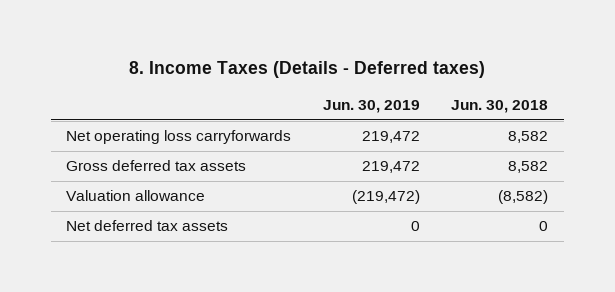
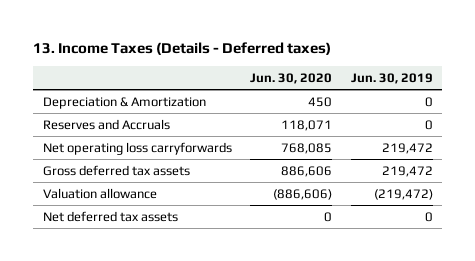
- 8. Income Taxes (Details - Deferred taxes)
+ 13. Income Taxes (Details - Deferred taxes)
- | Jun. 30, 2019 | Jun. 30, 2018
+ | Jun. 30, 2020 | Jun. 30, 2019
+ Depreciation & Amortization | 450 | 0
+ Reserves and Accruals | 118,071 | 0

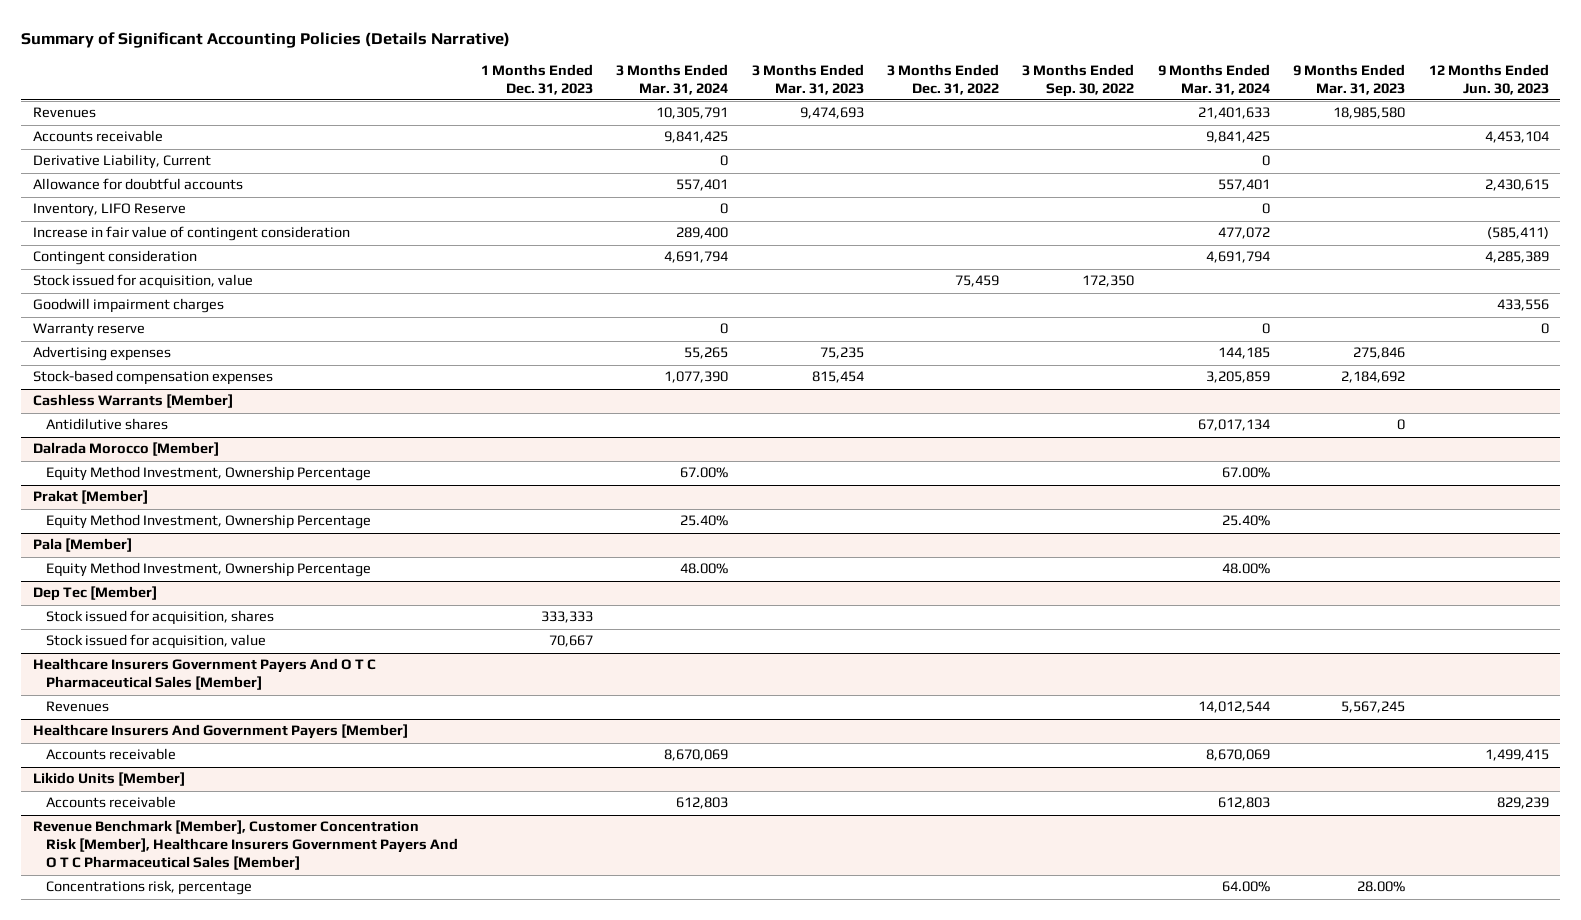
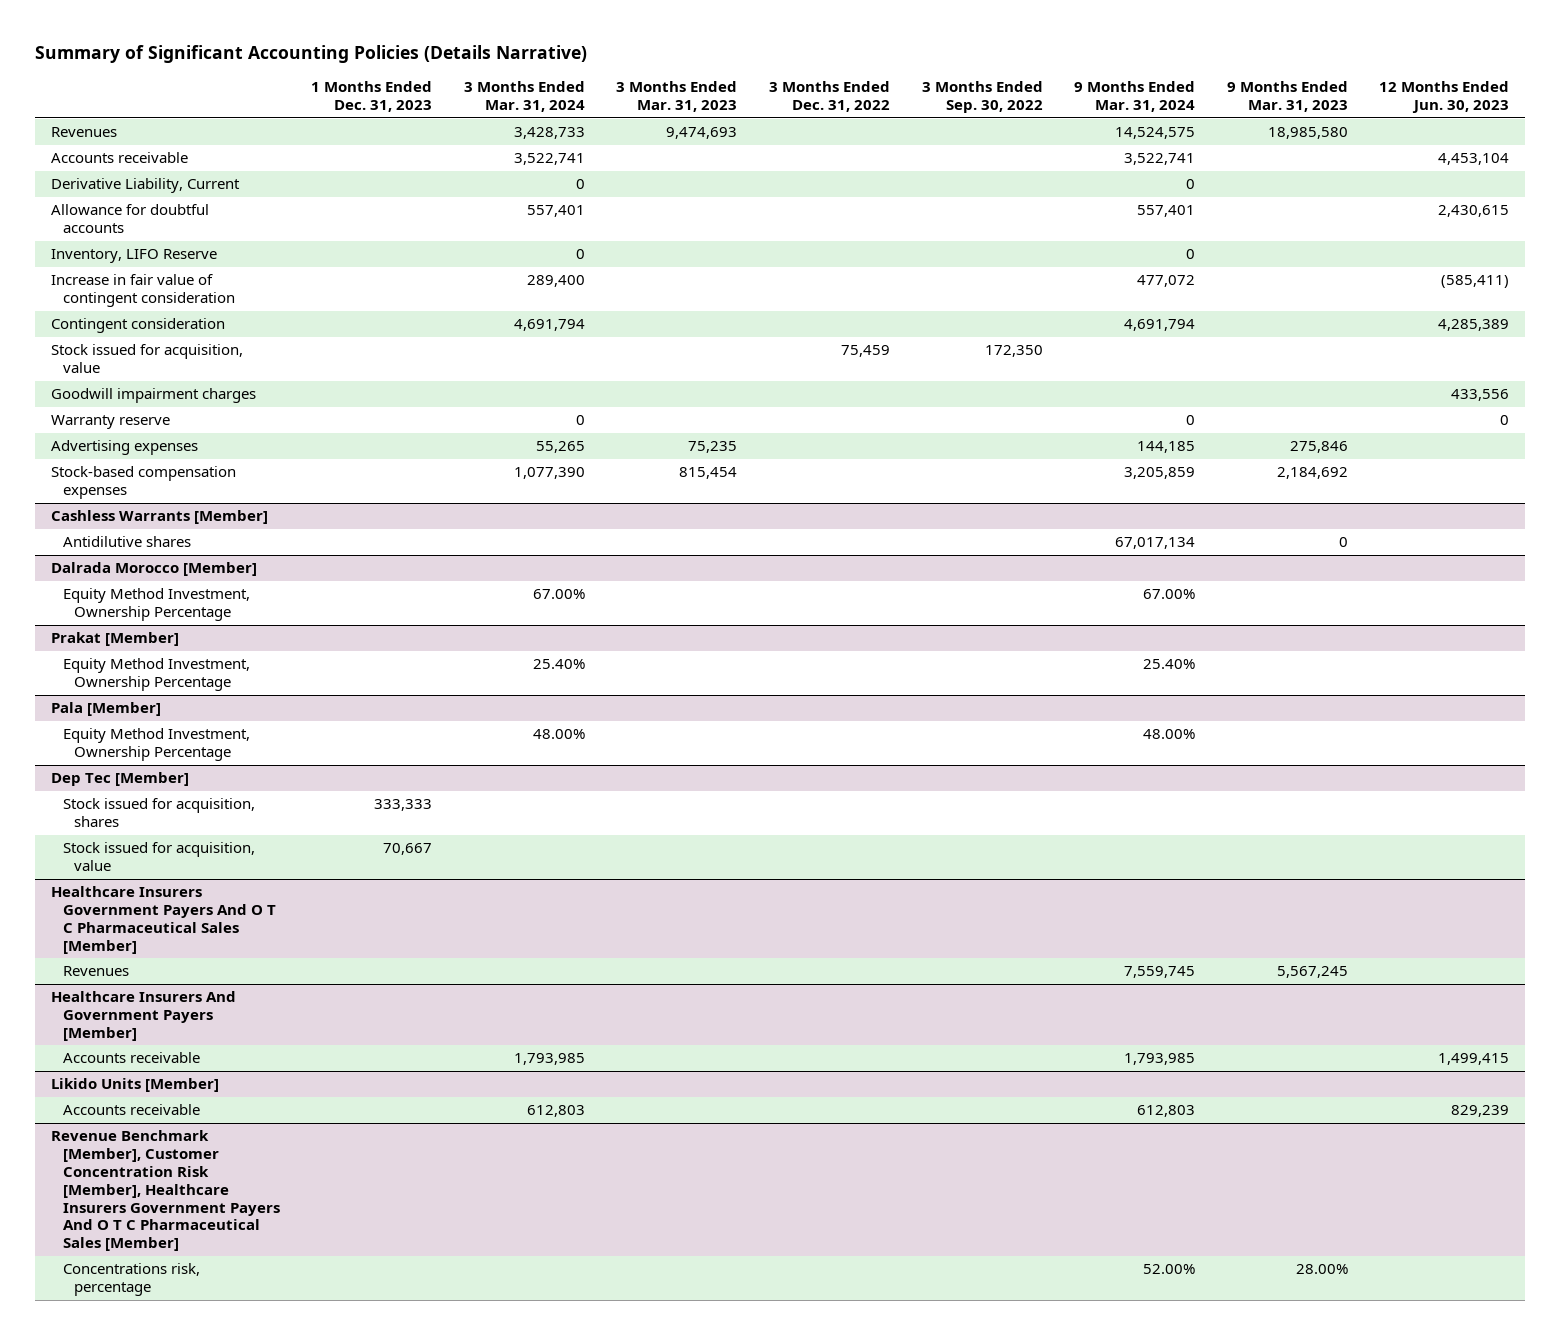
- Revenues | | 10,305,791 | 9,474,693 | | | 21,401,633 | 18,985,580 |
- Accounts receivable | | 9,841,425 | | | | 9,841,425 | | 4,453,104
+ Revenues | | 3,428,733 | 9,474,693 | | | 14,524,575 | 18,985,580 |
+ Accounts receivable | | 3,522,741 | | | | 3,522,741 | | 4,453,104
@ Healthcare Insurers Government Payers And O T C Pharmaceutical Sales [Member]
- Revenues | | | | | | 14,012,544 | 5,567,245 |
+ Revenues | | | | | | 7,559,745 | 5,567,245 |
@ Healthcare Insurers And Government Payers [Member]
- Accounts receivable | | 8,670,069 | | | | 8,670,069 | | 1,499,415
+ Accounts receivable | | 1,793,985 | | | | 1,793,985 | | 1,499,415
@ Revenue Benchmark [Member], Customer Concentration Risk [Member], Healthcare Insurers Government Payers And O T C Pharmaceutical Sales [Member]
- Concentrations risk, percentage | | | | | | 64.00% | 28.00% |
+ Concentrations risk, percentage | | | | | | 52.00% | 28.00% |

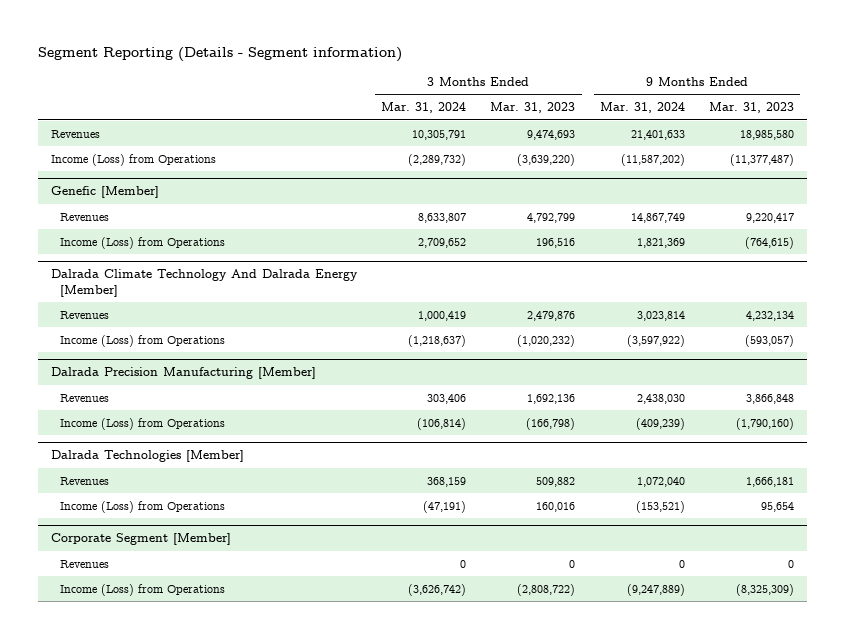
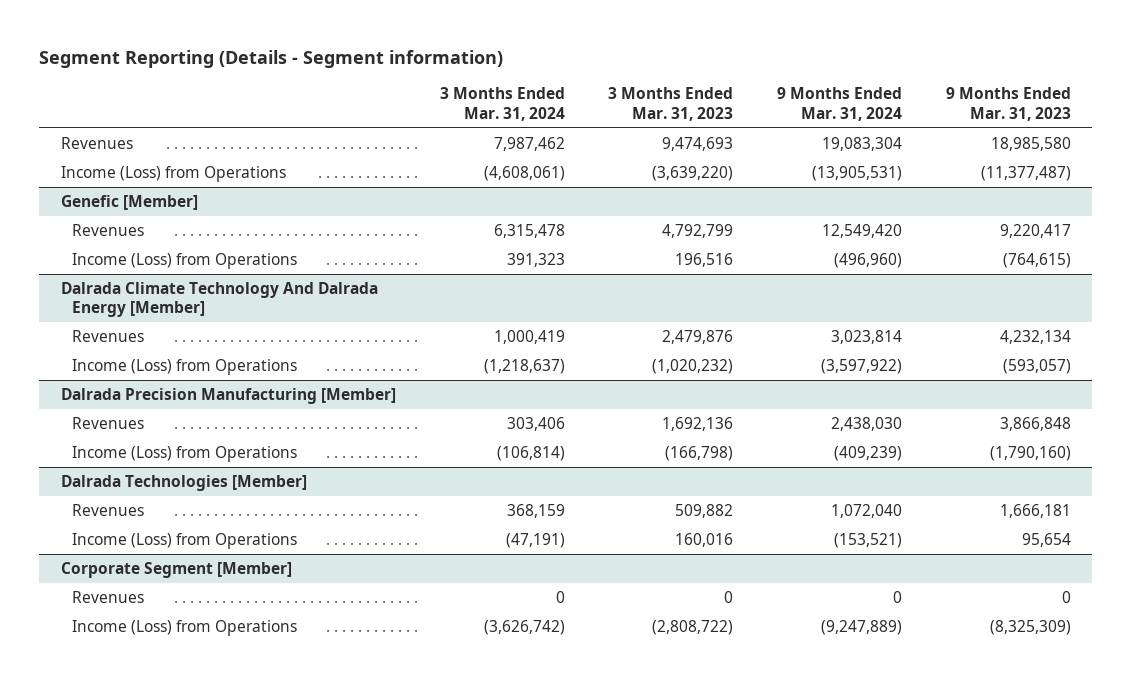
- Revenues | 10,305,791 | 9,474,693 | 21,401,633 | 18,985,580
- Income (Loss) from Operations | (2,289,732) | (3,639,220) | (11,587,202) | (11,377,487)
+ Revenues | 7,987,462 | 9,474,693 | 19,083,304 | 18,985,580
+ Income (Loss) from Operations | (4,608,061) | (3,639,220) | (13,905,531) | (11,377,487)
@ Genefic [Member]
- Revenues | 8,633,807 | 4,792,799 | 14,867,749 | 9,220,417
- Income (Loss) from Operations | 2,709,652 | 196,516 | 1,821,369 | (764,615)
+ Revenues | 6,315,478 | 4,792,799 | 12,549,420 | 9,220,417
+ Income (Loss) from Operations | 391,323 | 196,516 | (496,960) | (764,615)

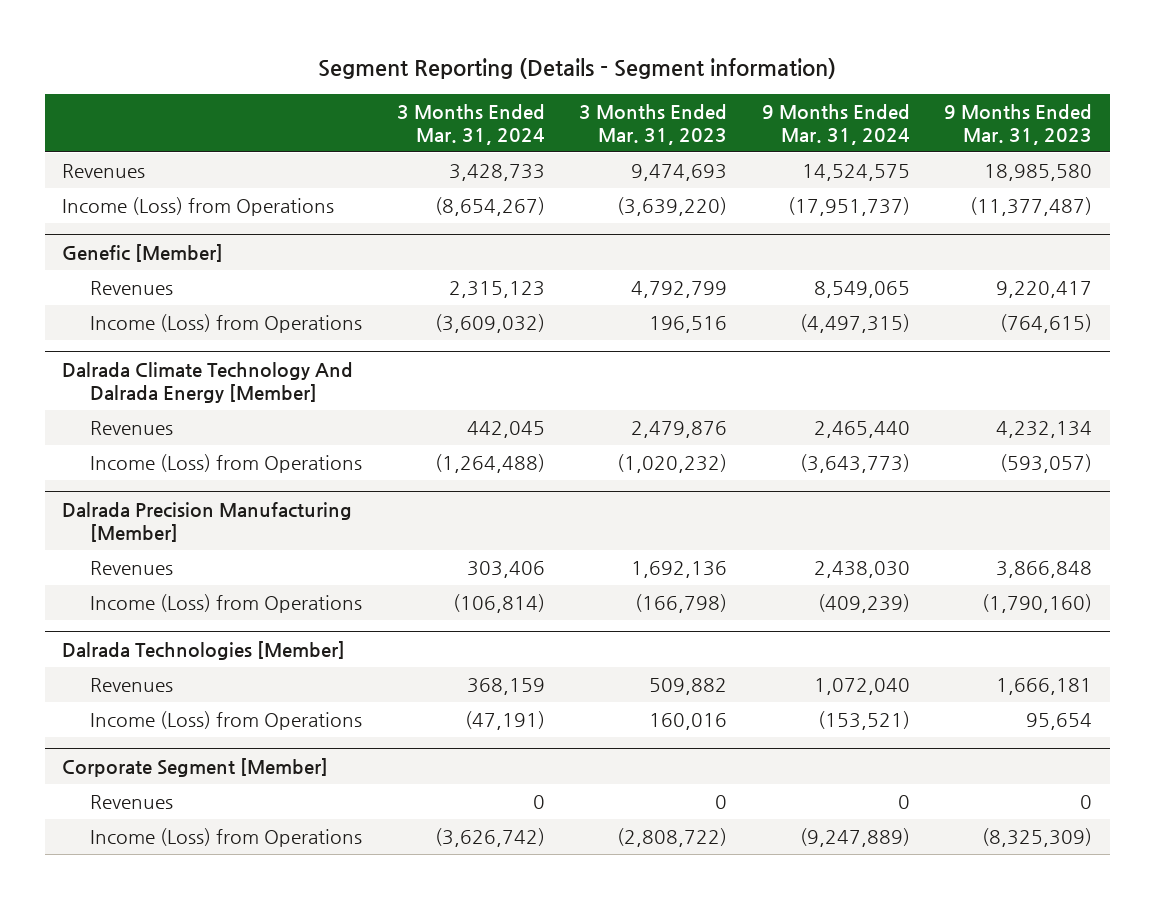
- Revenues | 7,987,462 | 9,474,693 | 19,083,304 | 18,985,580
- Income (Loss) from Operations | (4,608,061) | (3,639,220) | (13,905,531) | (11,377,487)
+ Revenues | 3,428,733 | 9,474,693 | 14,524,575 | 18,985,580
+ Income (Loss) from Operations | (8,654,267) | (3,639,220) | (17,951,737) | (11,377,487)
@ Genefic [Member]
- Revenues | 6,315,478 | 4,792,799 | 12,549,420 | 9,220,417
- Income (Loss) from Operations | 391,323 | 196,516 | (496,960) | (764,615)
+ Revenues | 2,315,123 | 4,792,799 | 8,549,065 | 9,220,417
+ Income (Loss) from Operations | (3,609,032) | 196,516 | (4,497,315) | (764,615)
@ Dalrada Climate Technology And Dalrada Energy [Member]
- Revenues | 1,000,419 | 2,479,876 | 3,023,814 | 4,232,134
- Income (Loss) from Operations | (1,218,637) | (1,020,232) | (3,597,922) | (593,057)
+ Revenues | 442,045 | 2,479,876 | 2,465,440 | 4,232,134
+ Income (Loss) from Operations | (1,264,488) | (1,020,232) | (3,643,773) | (593,057)

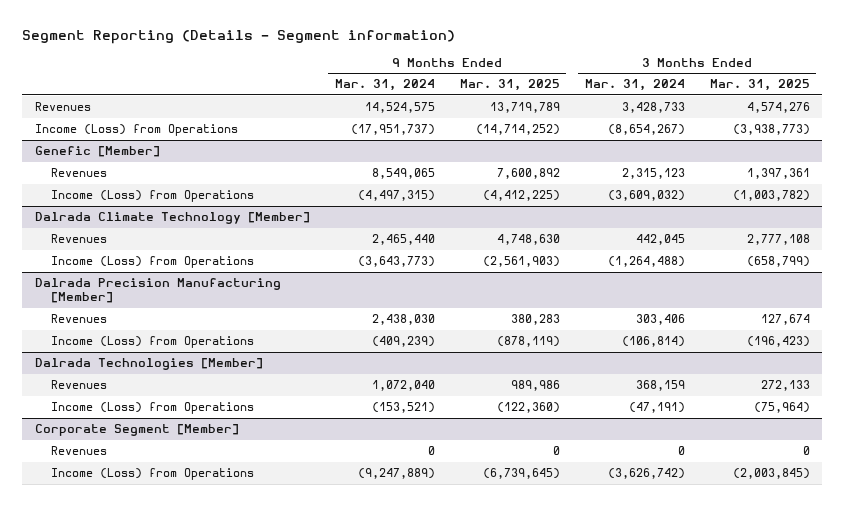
- | 3 Months Ended Mar. 31, 2024 | 3 Months Ended Mar. 31, 2023 | 9 Months Ended Mar. 31, 2024 | 9 Months Ended Mar. 31, 2023
+ | 9 Months Ended Mar. 31, 2024 | 9 Months Ended Mar. 31, 2025 | 3 Months Ended Mar. 31, 2024 | 3 Months Ended Mar. 31, 2025
- Dalrada Climate Technology And Dalrada Energy [Member]
+ Dalrada Climate Technology [Member]

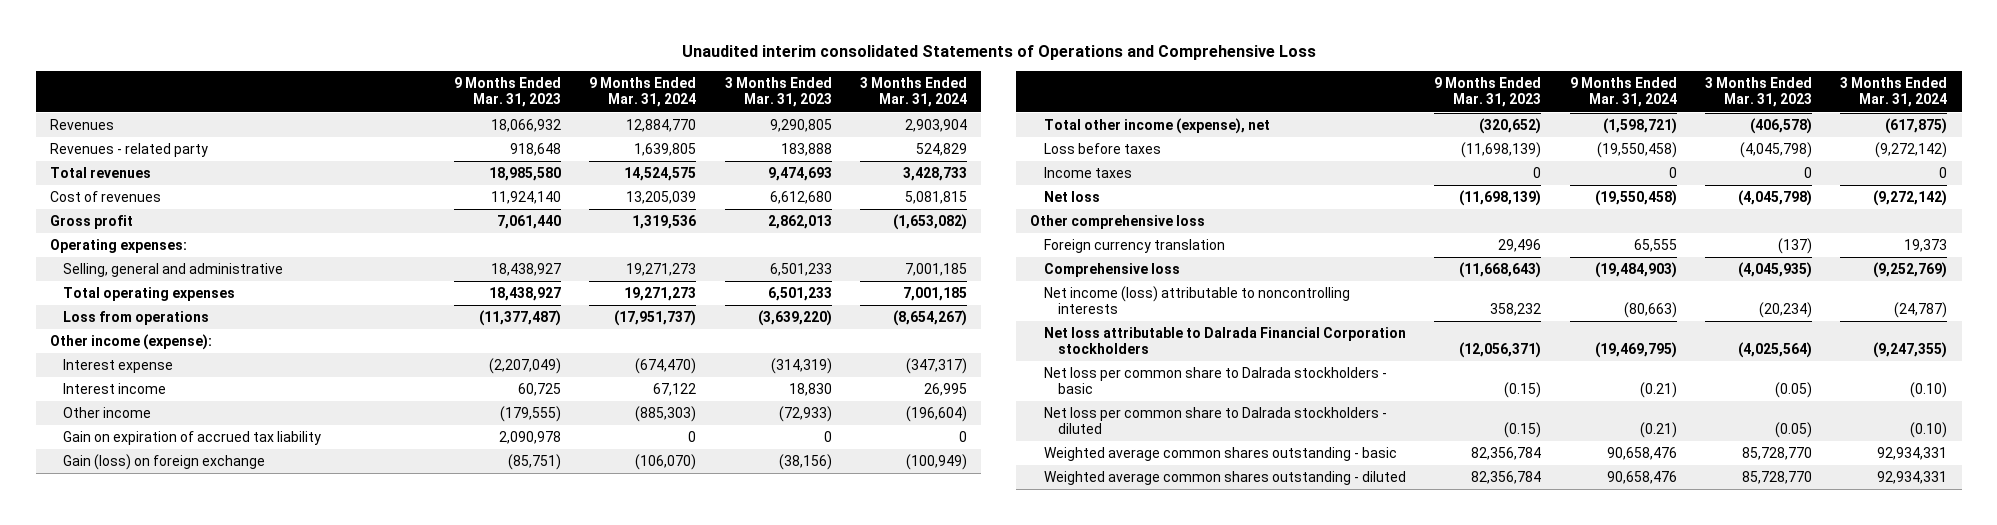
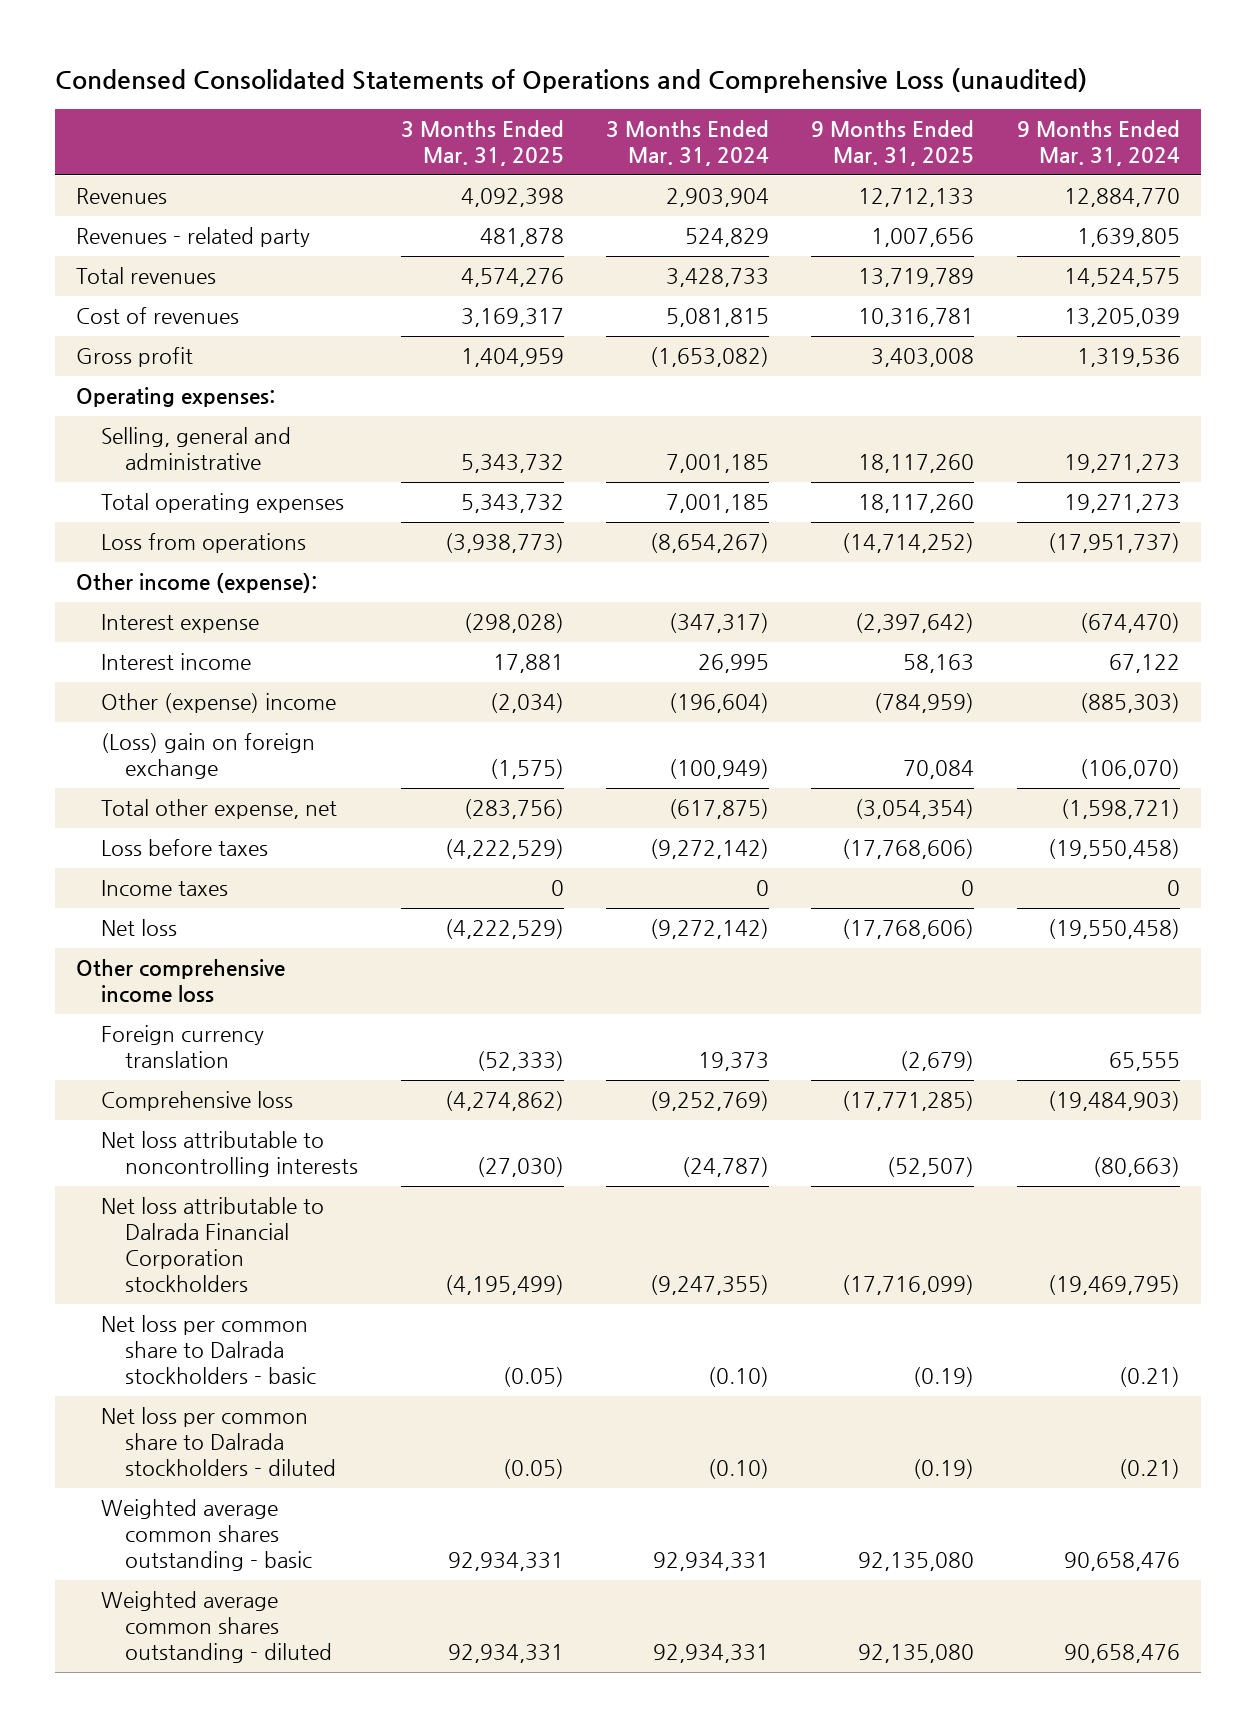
- Unaudited interim consolidated Statements of Operations and Comprehensive Loss
+ Condensed Consolidated Statements of Operations and Comprehensive Loss (unaudited)
- | 9 Months Ended Mar. 31, 2023 | 9 Months Ended Mar. 31, 2024 | 3 Months Ended Mar. 31, 2023 | 3 Months Ended Mar. 31, 2024
+ | 3 Months Ended Mar. 31, 2025 | 3 Months Ended Mar. 31, 2024 | 9 Months Ended Mar. 31, 2025 | 9 Months Ended Mar. 31, 2024
- Other income | (179,555) | (885,303) | (72,933) | (196,604)
- Gain on expiration of accrued tax liability | 2,090,978 | 0 | 0 | 0
- Gain (loss) on foreign exchange | (85,751) | (106,070) | (38,156) | (100,949)
- Total other income (expense), net | (320,652) | (1,598,721) | (406,578) | (617,875)
+ Other (expense) income | (2,034) | (196,604) | (784,959) | (885,303)
+ (Loss) gain on foreign exchange | (1,575) | (100,949) | 70,084 | (106,070)
+ Total other expense, net | (283,756) | (617,875) | (3,054,354) | (1,598,721)
- Other comprehensive loss
+ Other comprehensive income loss
- Net income (loss) attributable to noncontrolling interests | 358,232 | (80,663) | (20,234) | (24,787)
+ Net loss attributable to noncontrolling interests | (27,030) | (24,787) | (52,507) | (80,663)

